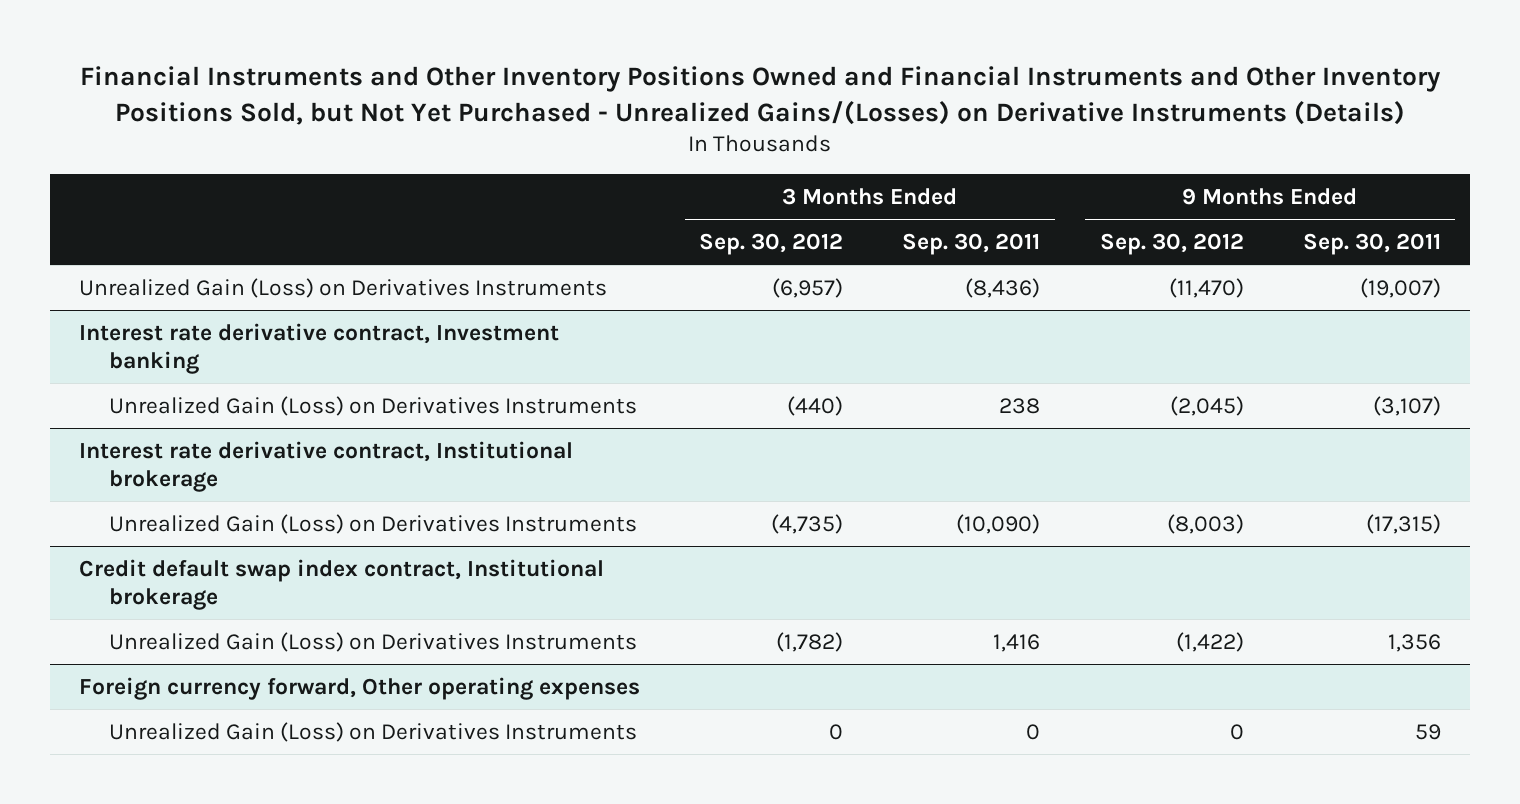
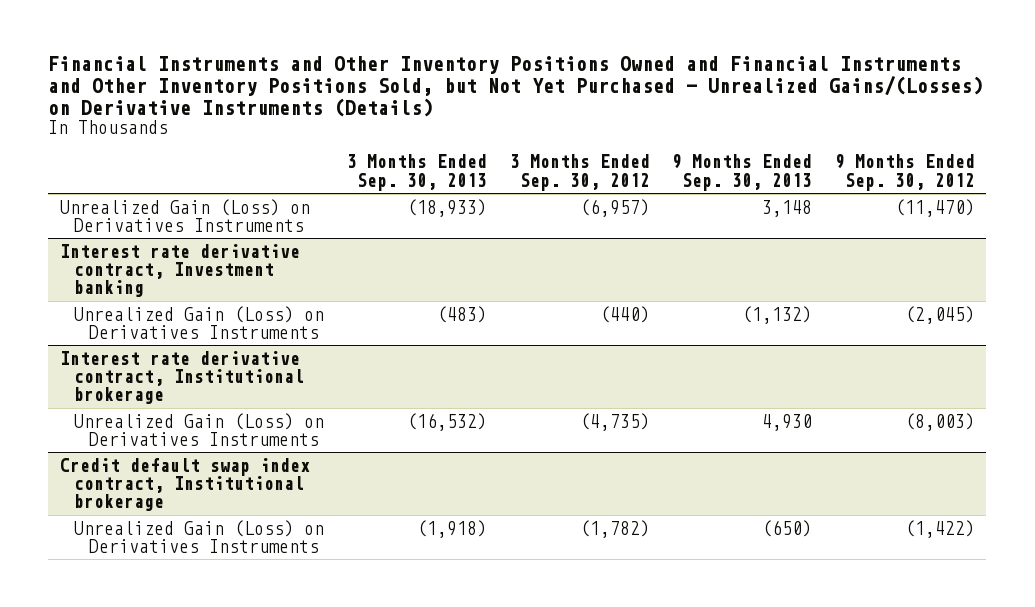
- | 3 Months Ended Sep. 30, 2012 | 3 Months Ended Sep. 30, 2011 | 9 Months Ended Sep. 30, 2012 | 9 Months Ended Sep. 30, 2011
+ | 3 Months Ended Sep. 30, 2013 | 3 Months Ended Sep. 30, 2012 | 9 Months Ended Sep. 30, 2013 | 9 Months Ended Sep. 30, 2012
- Foreign currency forward, Other operating expenses
- Unrealized Gain (Loss) on Derivatives Instruments | 0 | 0 | 0 | 59

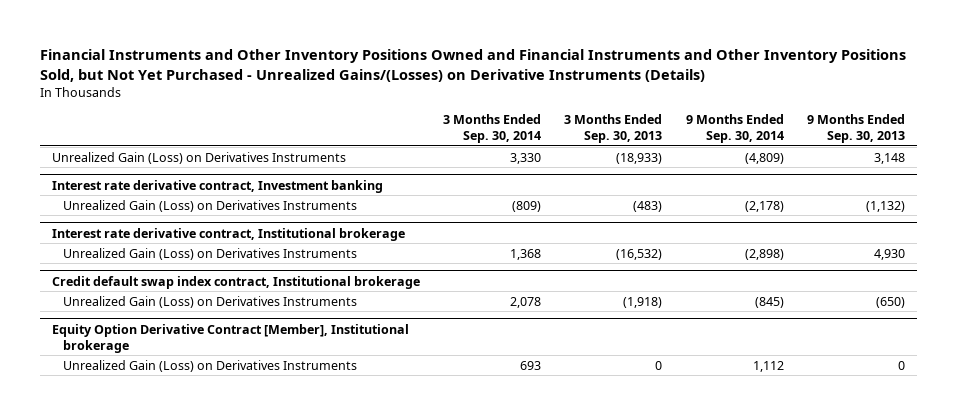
- | 3 Months Ended Sep. 30, 2013 | 3 Months Ended Sep. 30, 2012 | 9 Months Ended Sep. 30, 2013 | 9 Months Ended Sep. 30, 2012
+ | 3 Months Ended Sep. 30, 2014 | 3 Months Ended Sep. 30, 2013 | 9 Months Ended Sep. 30, 2014 | 9 Months Ended Sep. 30, 2013
+ Equity Option Derivative Contract [Member], Institutional brokerage
+ Unrealized Gain (Loss) on Derivatives Instruments | 693 | 0 | 1,112 | 0

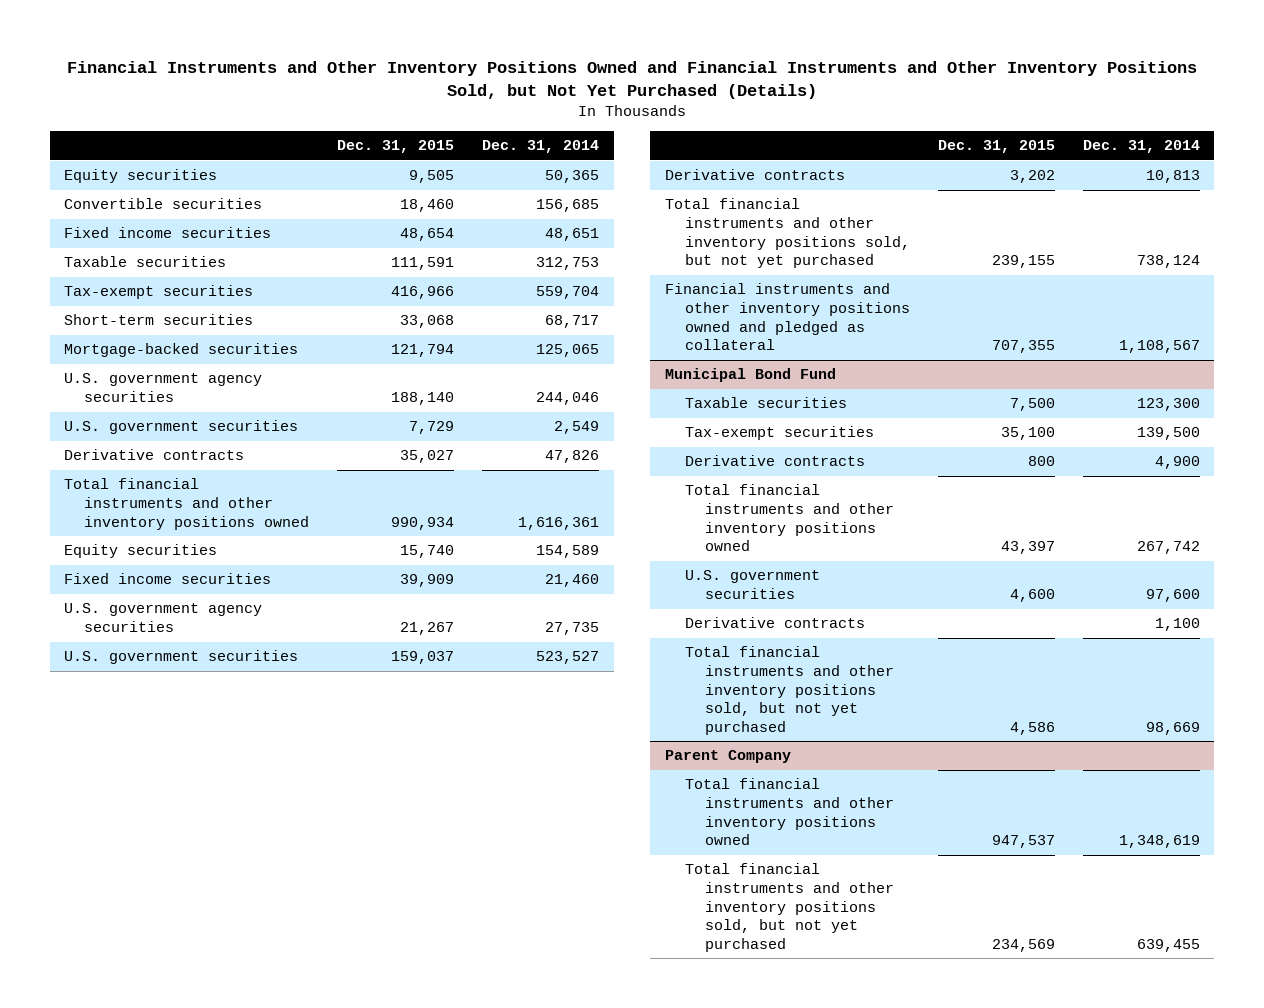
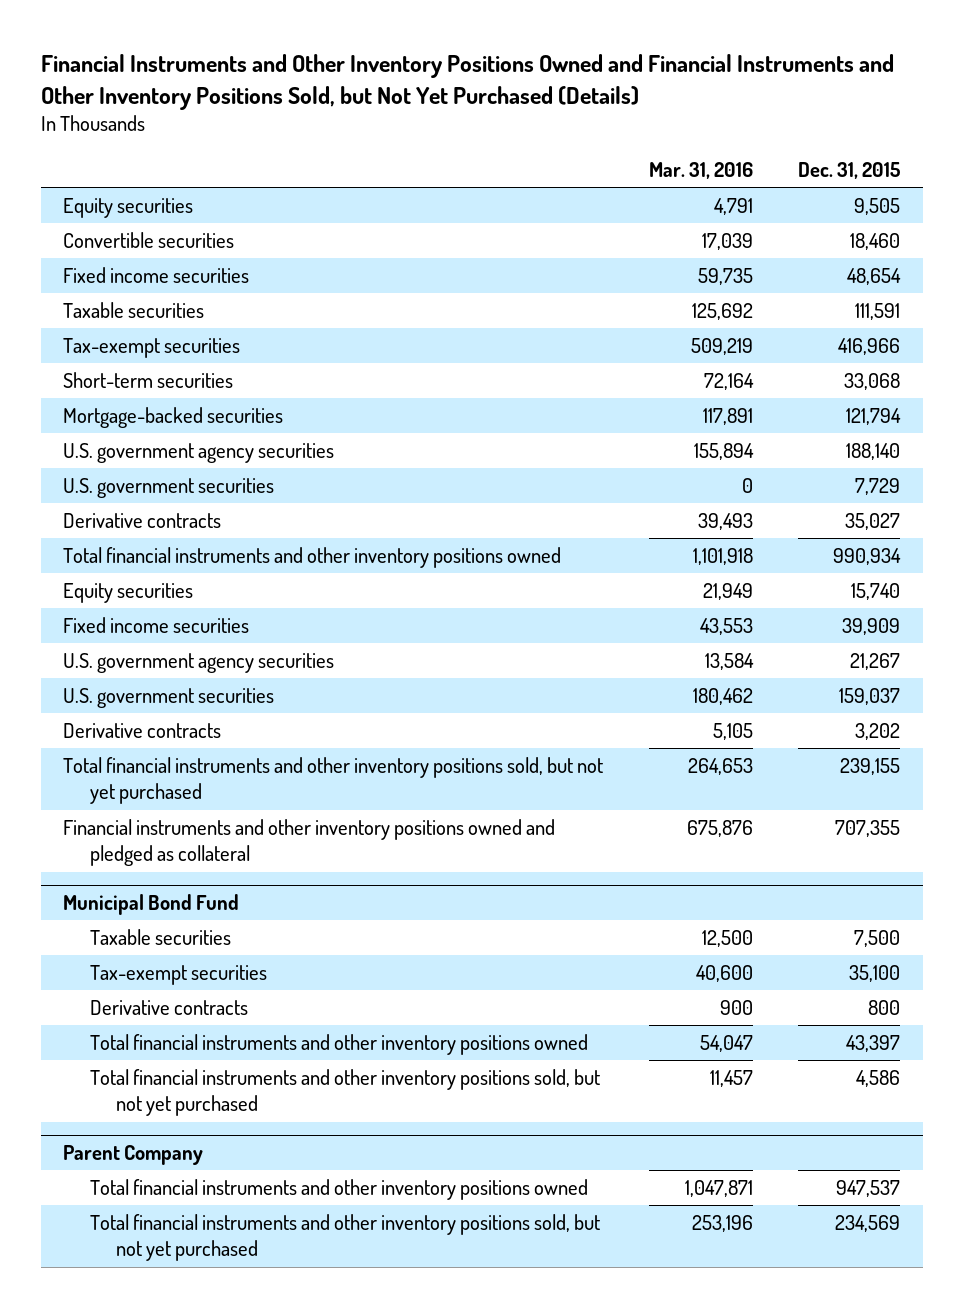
- | Dec. 31, 2015 | Dec. 31, 2014
+ | Mar. 31, 2016 | Dec. 31, 2015
@ Municipal Bond Fund
- U.S. government securities | 4,600 | 97,600
- Derivative contracts | | 1,100

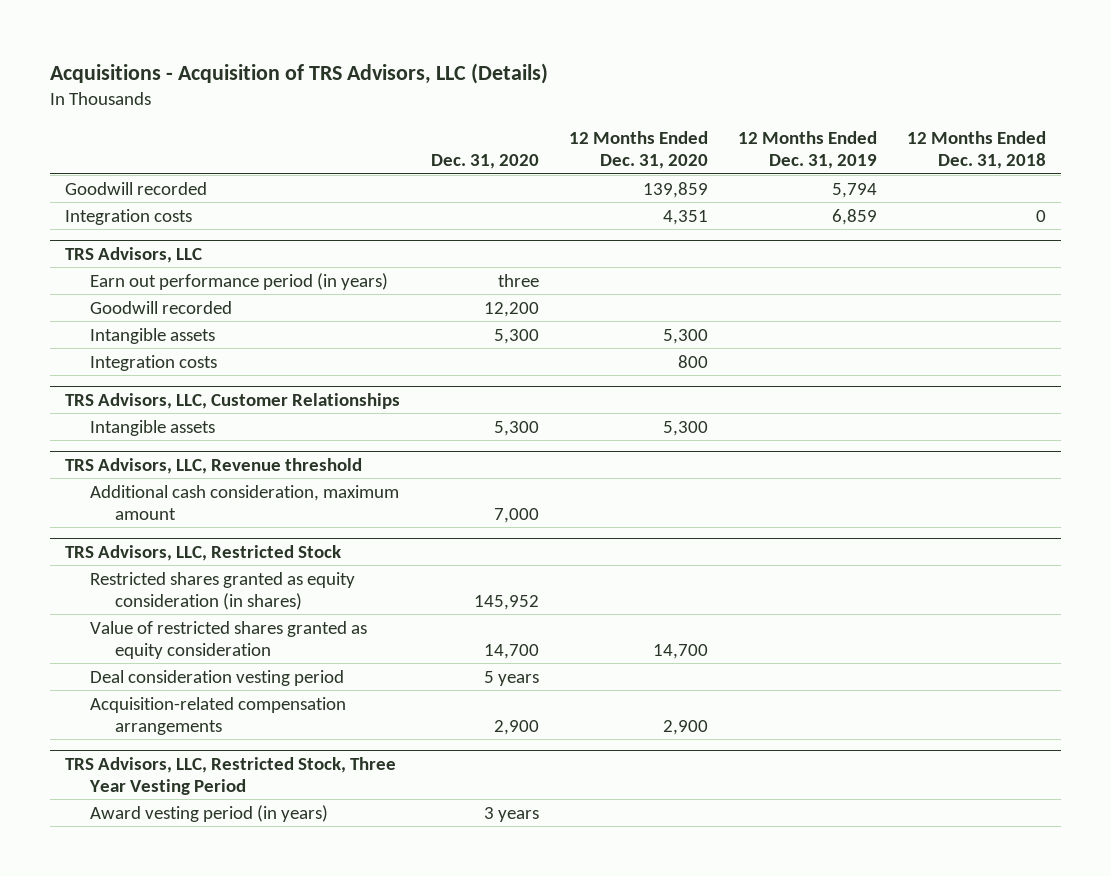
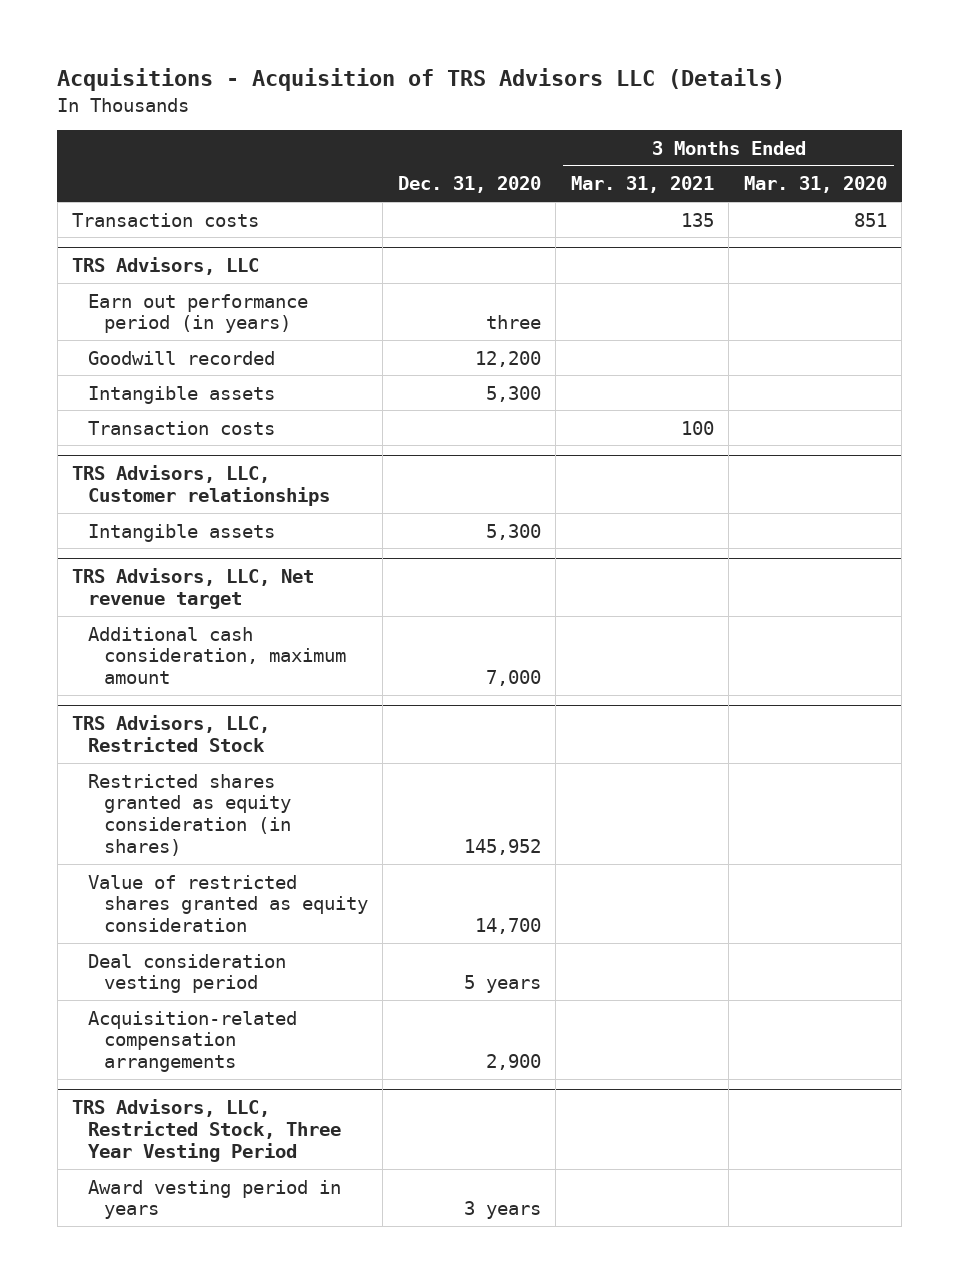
- Acquisitions - Acquisition of TRS Advisors, LLC (Details)
+ Acquisitions - Acquisition of TRS Advisors LLC (Details)
- | Dec. 31, 2020 | 12 Months Ended Dec. 31, 2020 | 12 Months Ended Dec. 31, 2019 | 12 Months Ended Dec. 31, 2018
+ | Dec. 31, 2020 | 3 Months Ended Mar. 31, 2021 | 3 Months Ended Mar. 31, 2020
- Goodwill recorded | | 139,859 | 5,794 |
- Integration costs | | 4,351 | 6,859 | 0
+ Transaction costs | | 135 | 851
@ TRS Advisors, LLC
- Integration costs | | 800 | |
- TRS Advisors, LLC, Customer Relationships
@ TRS Advisors, LLC
+ Transaction costs | | 100 |
+ TRS Advisors, LLC, Customer relationships
- TRS Advisors, LLC, Revenue threshold
+ TRS Advisors, LLC, Net revenue target
@ TRS Advisors, LLC, Restricted Stock, Three Year Vesting Period
- Award vesting period (in years) | 3 years | | |
+ Award vesting period in years | 3 years | |

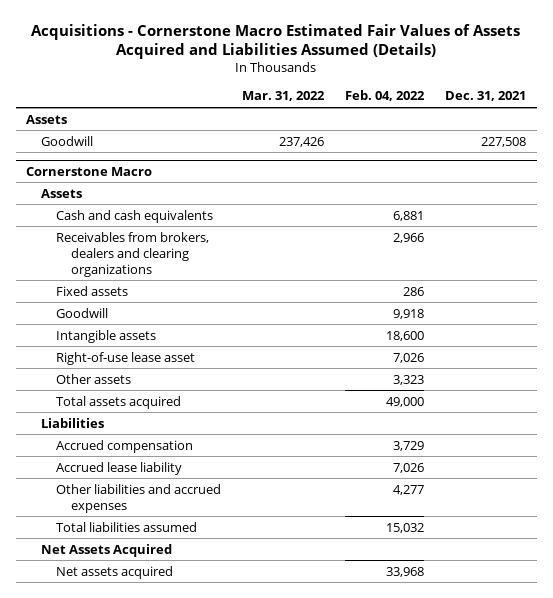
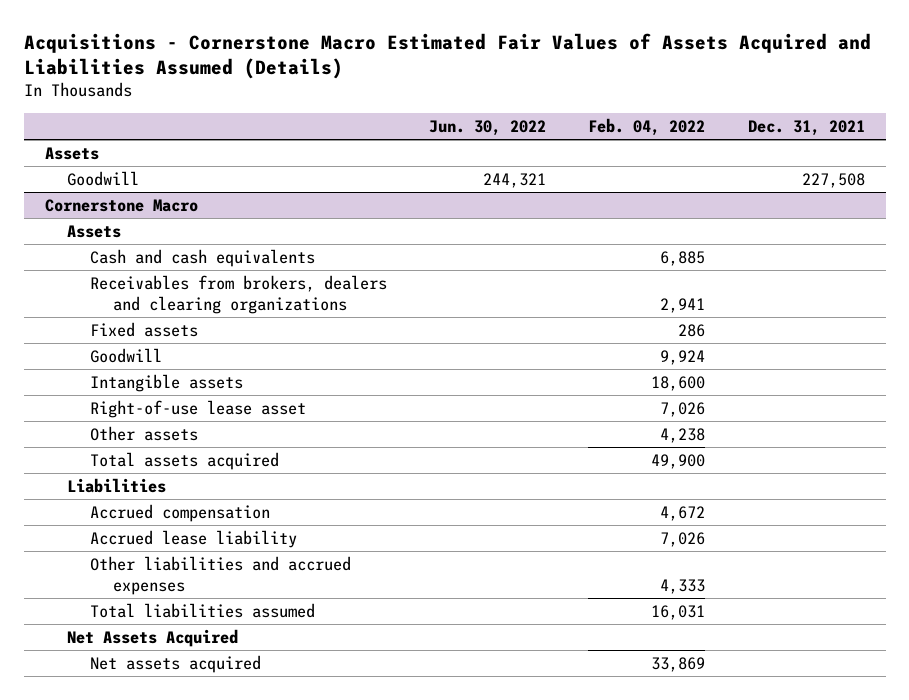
- | Mar. 31, 2022 | Feb. 04, 2022 | Dec. 31, 2021
+ | Jun. 30, 2022 | Feb. 04, 2022 | Dec. 31, 2021
@ Cornerstone Macro
- Cash and cash equivalents | | 6,881 |
- Receivables from brokers, dealers and clearing organizations | | 2,966 |
+ Cash and cash equivalents | | 6,885 |
+ Receivables from brokers, dealers and clearing organizations | | 2,941 |
- Goodwill | | 9,918 |
+ Goodwill | | 9,924 |
- Other assets | | 3,323 |
- Total assets acquired | | 49,000 |
+ Other assets | | 4,238 |
+ Total assets acquired | | 49,900 |
- Accrued compensation | | 3,729 |
+ Accrued compensation | | 4,672 |
- Other liabilities and accrued expenses | | 4,277 |
- Total liabilities assumed | | 15,032 |
+ Other liabilities and accrued expenses | | 4,333 |
+ Total liabilities assumed | | 16,031 |
- Net assets acquired | | 33,968 |
+ Net assets acquired | | 33,869 |

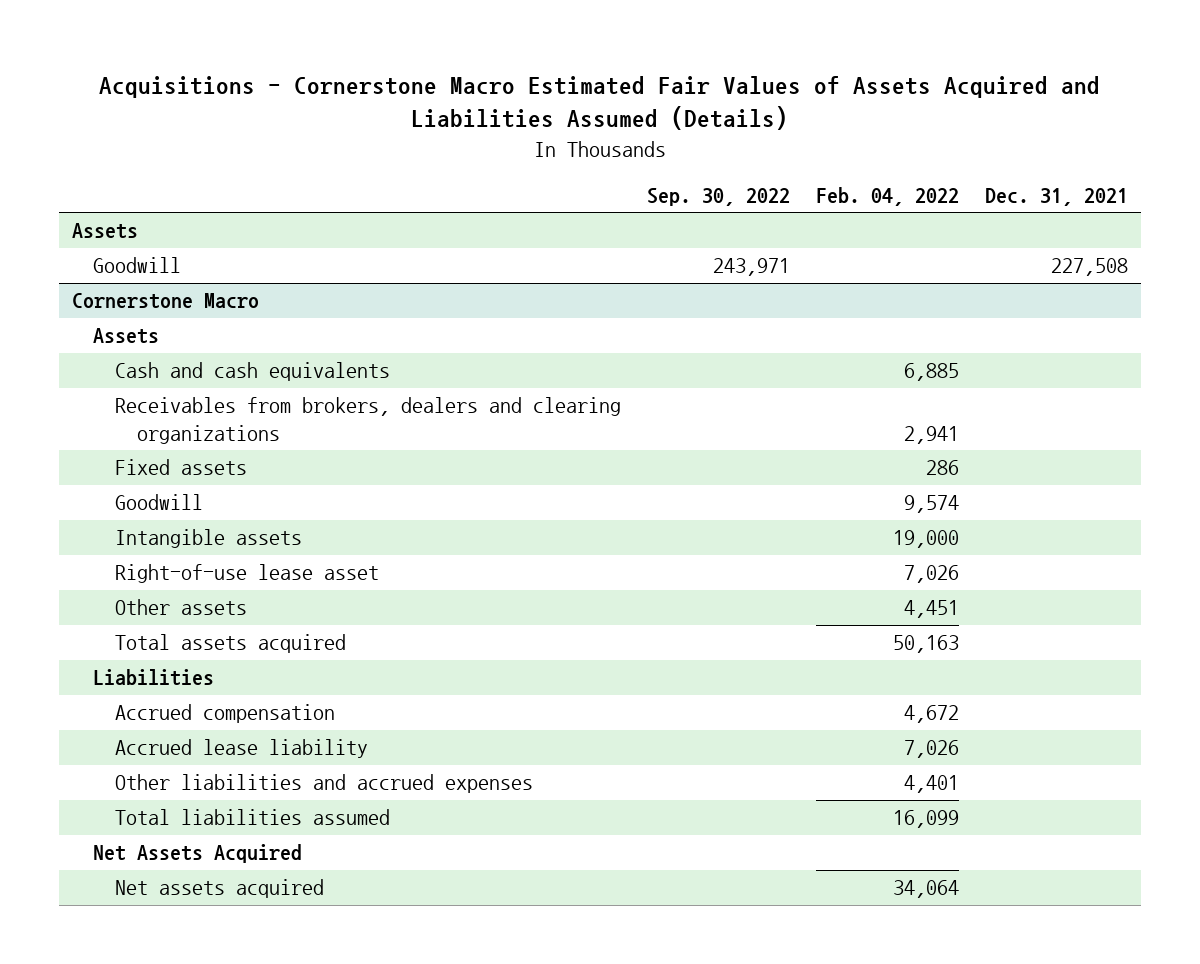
- | Jun. 30, 2022 | Feb. 04, 2022 | Dec. 31, 2021
+ | Sep. 30, 2022 | Feb. 04, 2022 | Dec. 31, 2021
@ Cornerstone Macro
- Goodwill | | 9,924 |
- Intangible assets | | 18,600 |
+ Goodwill | | 9,574 |
+ Intangible assets | | 19,000 |
- Other assets | | 4,238 |
- Total assets acquired | | 49,900 |
+ Other assets | | 4,451 |
+ Total assets acquired | | 50,163 |
- Other liabilities and accrued expenses | | 4,333 |
- Total liabilities assumed | | 16,031 |
+ Other liabilities and accrued expenses | | 4,401 |
+ Total liabilities assumed | | 16,099 |
- Net assets acquired | | 33,869 |
+ Net assets acquired | | 34,064 |

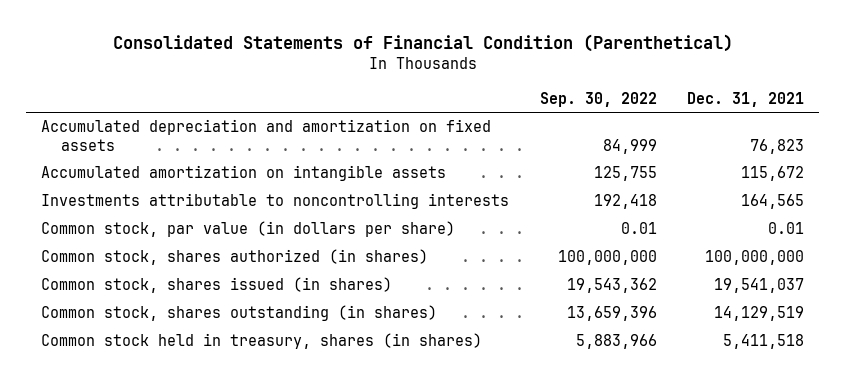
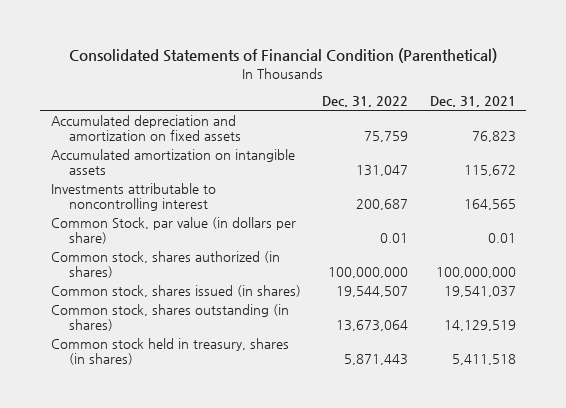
- | Sep. 30, 2022 | Dec. 31, 2021
+ | Dec. 31, 2022 | Dec. 31, 2021
- Investments attributable to noncontrolling interests | 192,418 | 164,565
- Common stock, par value (in dollars per share) | 0.01 | 0.01
+ Investments attributable to noncontrolling interest | 200,687 | 164,565
+ Common Stock, par value (in dollars per share) | 0.01 | 0.01

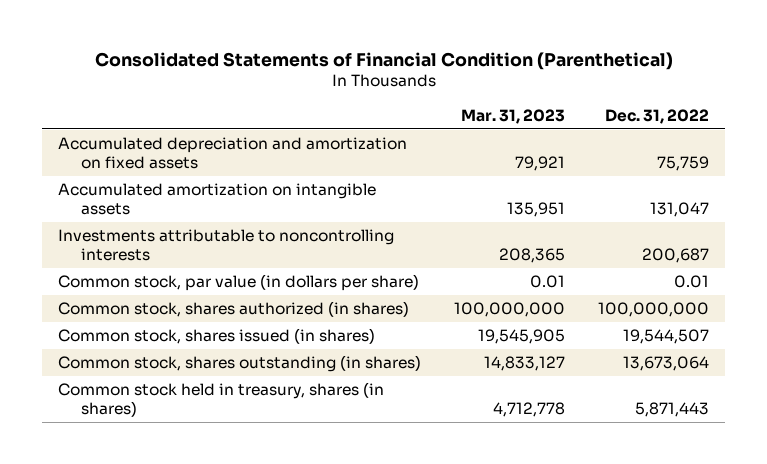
- | Dec. 31, 2022 | Dec. 31, 2021
+ | Mar. 31, 2023 | Dec. 31, 2022
- Investments attributable to noncontrolling interest | 200,687 | 164,565
- Common Stock, par value (in dollars per share) | 0.01 | 0.01
+ Investments attributable to noncontrolling interests | 208,365 | 200,687
+ Common stock, par value (in dollars per share) | 0.01 | 0.01

